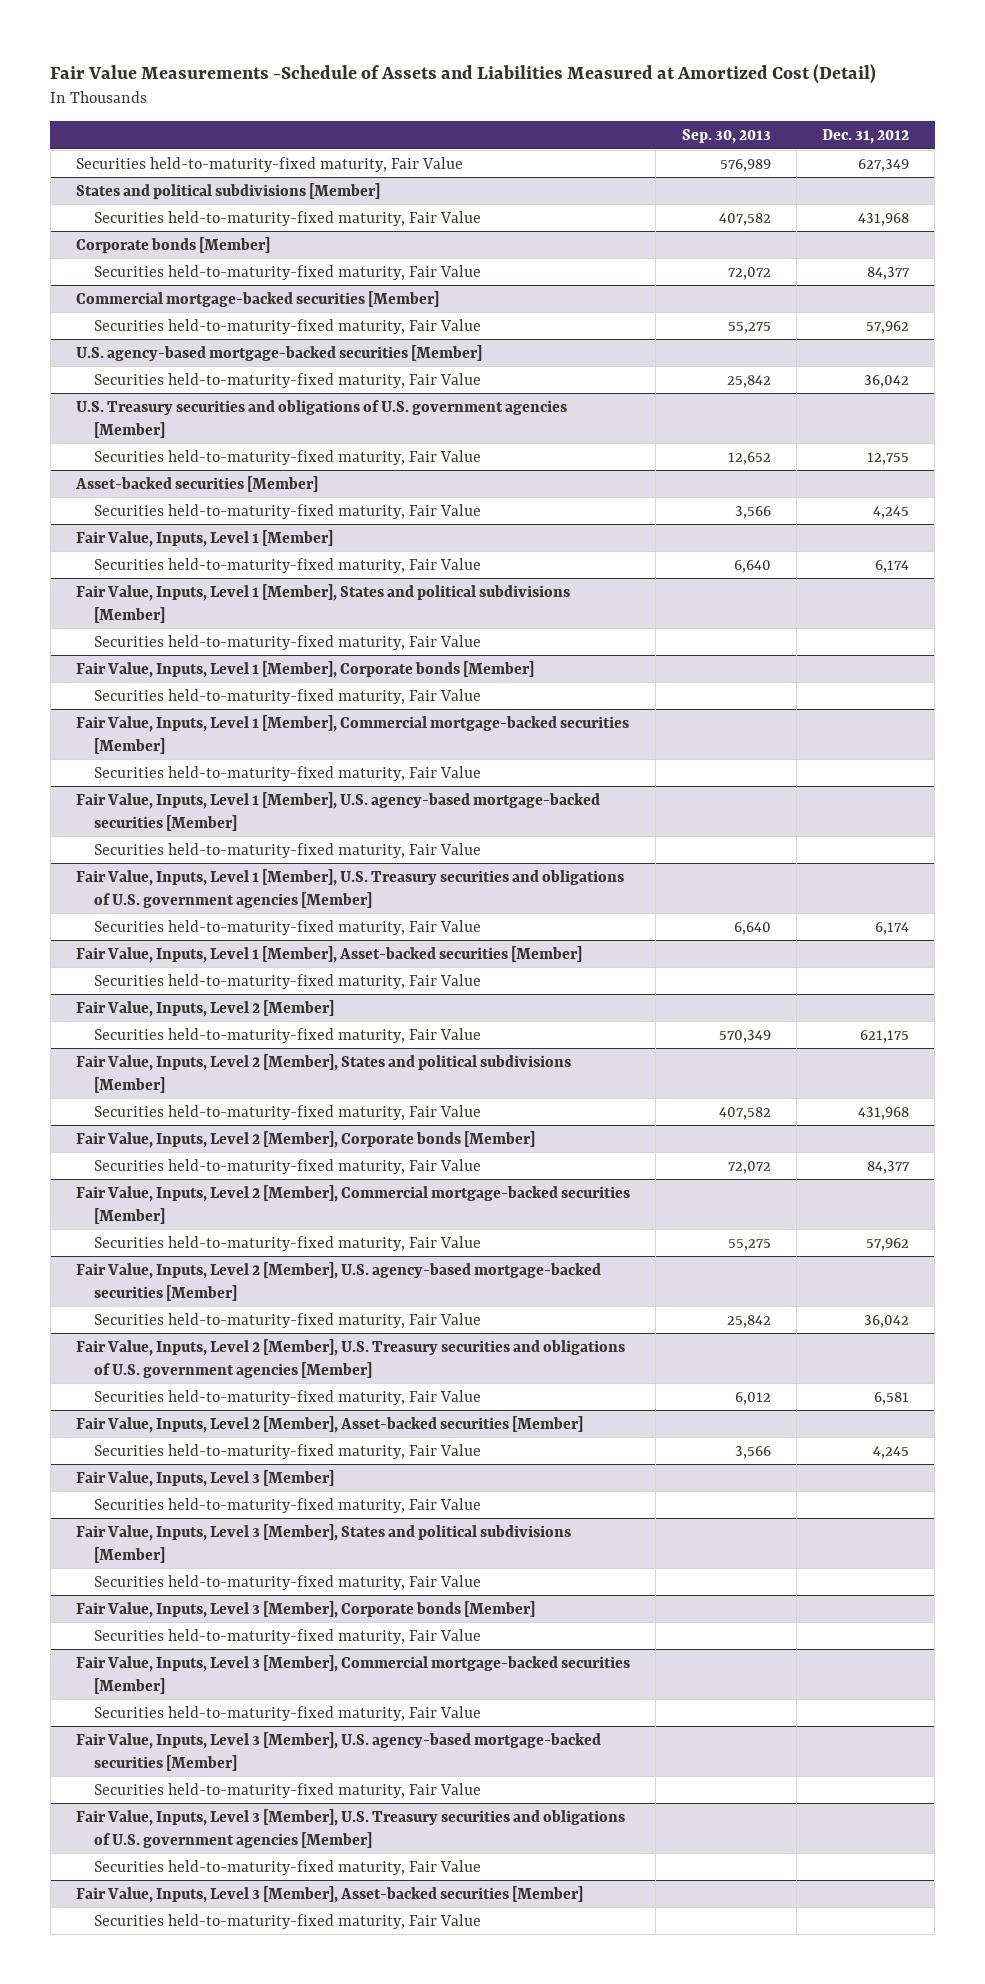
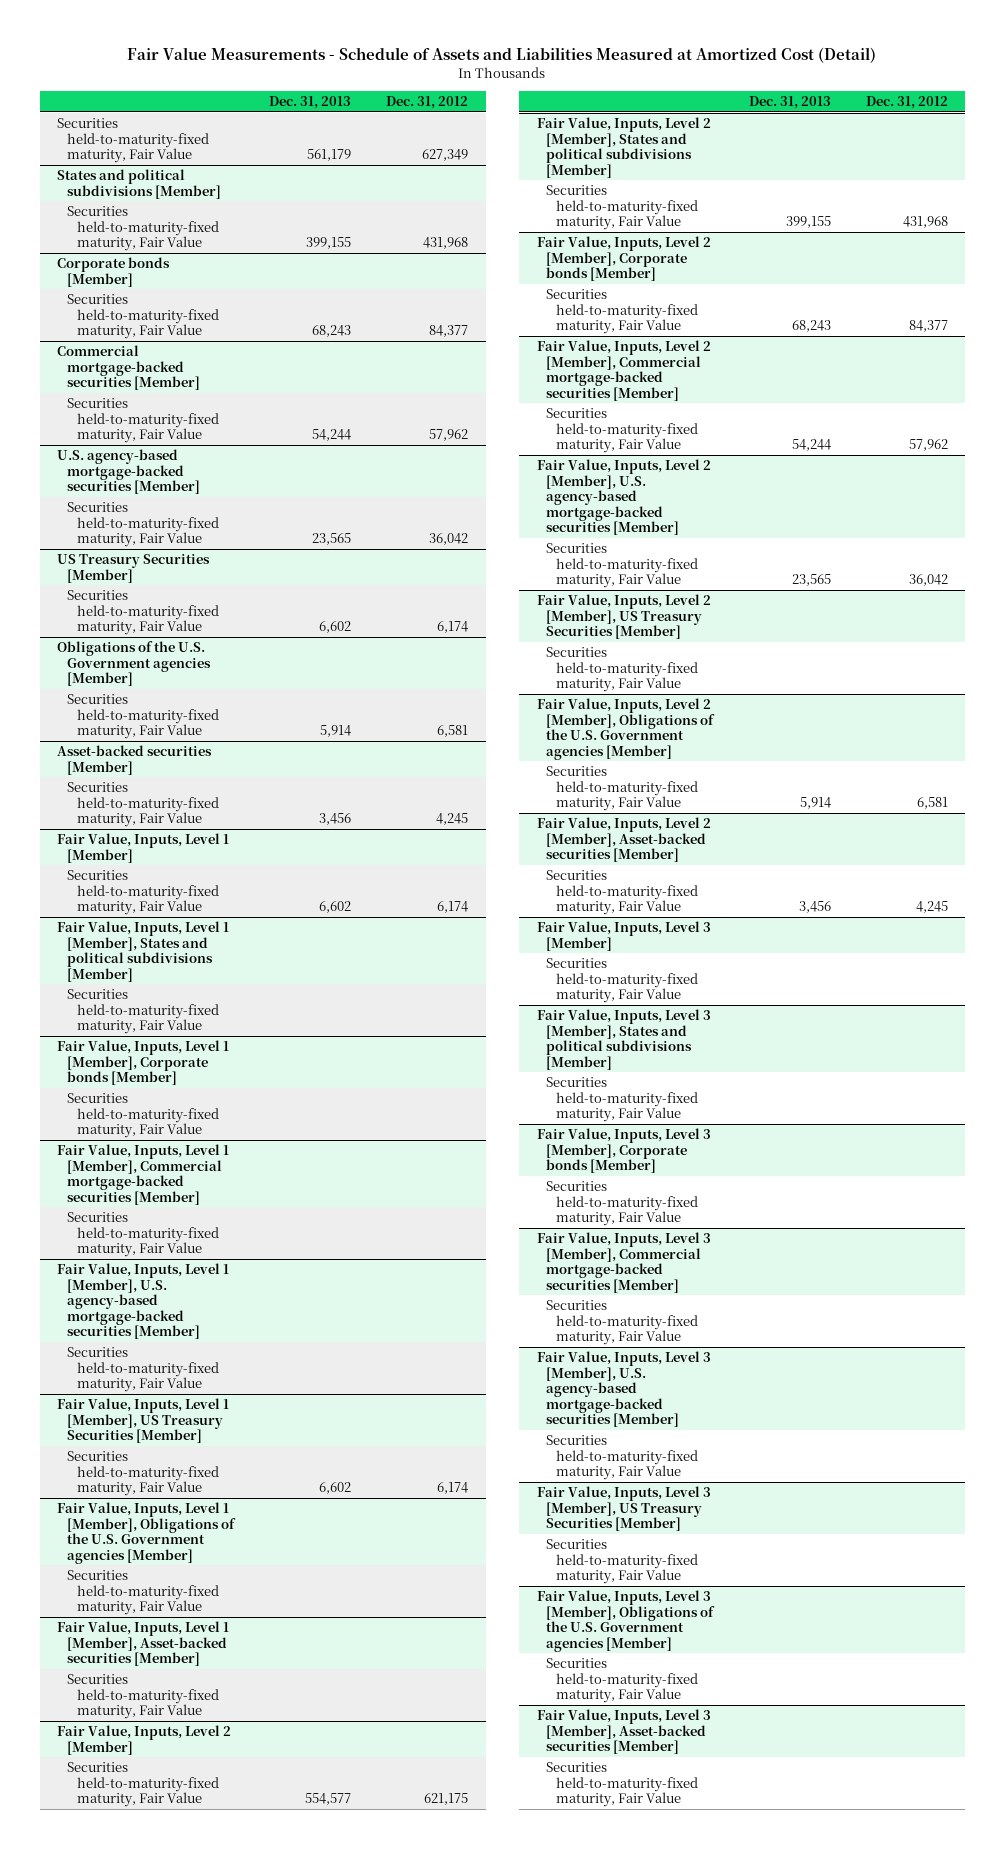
- Fair Value Measurements -Schedule of Assets and Liabilities Measured at Amortized Cost (Detail)
+ Fair Value Measurements - Schedule of Assets and Liabilities Measured at Amortized Cost (Detail)
- | Sep. 30, 2013 | Dec. 31, 2012
+ | Dec. 31, 2013 | Dec. 31, 2012
- U.S. Treasury securities and obligations of U.S. government agencies [Member]
- Securities held-to-maturity-fixed maturity, Fair Value | 12,652 | 12,755
+ US Treasury Securities [Member]
+ Securities held-to-maturity-fixed maturity, Fair Value | 6,602 | 6,174
+ Obligations of the U.S. Government agencies [Member]
+ Securities held-to-maturity-fixed maturity, Fair Value | 5,914 | 6,581
- Fair Value, Inputs, Level 1 [Member], U.S. Treasury securities and obligations of U.S. government agencies [Member]
+ Fair Value, Inputs, Level 1 [Member], US Treasury Securities [Member]
+ Fair Value, Inputs, Level 1 [Member], Obligations of the U.S. Government agencies [Member]
+ Securities held-to-maturity-fixed maturity, Fair Value
- Fair Value, Inputs, Level 2 [Member], U.S. Treasury securities and obligations of U.S. government agencies [Member]
+ Fair Value, Inputs, Level 2 [Member], US Treasury Securities [Member]
+ Securities held-to-maturity-fixed maturity, Fair Value
+ Fair Value, Inputs, Level 2 [Member], Obligations of the U.S. Government agencies [Member]
- Fair Value, Inputs, Level 3 [Member], U.S. Treasury securities and obligations of U.S. government agencies [Member]
+ Fair Value, Inputs, Level 3 [Member], US Treasury Securities [Member]
+ Fair Value, Inputs, Level 3 [Member], Obligations of the U.S. Government agencies [Member]
+ Securities held-to-maturity-fixed maturity, Fair Value

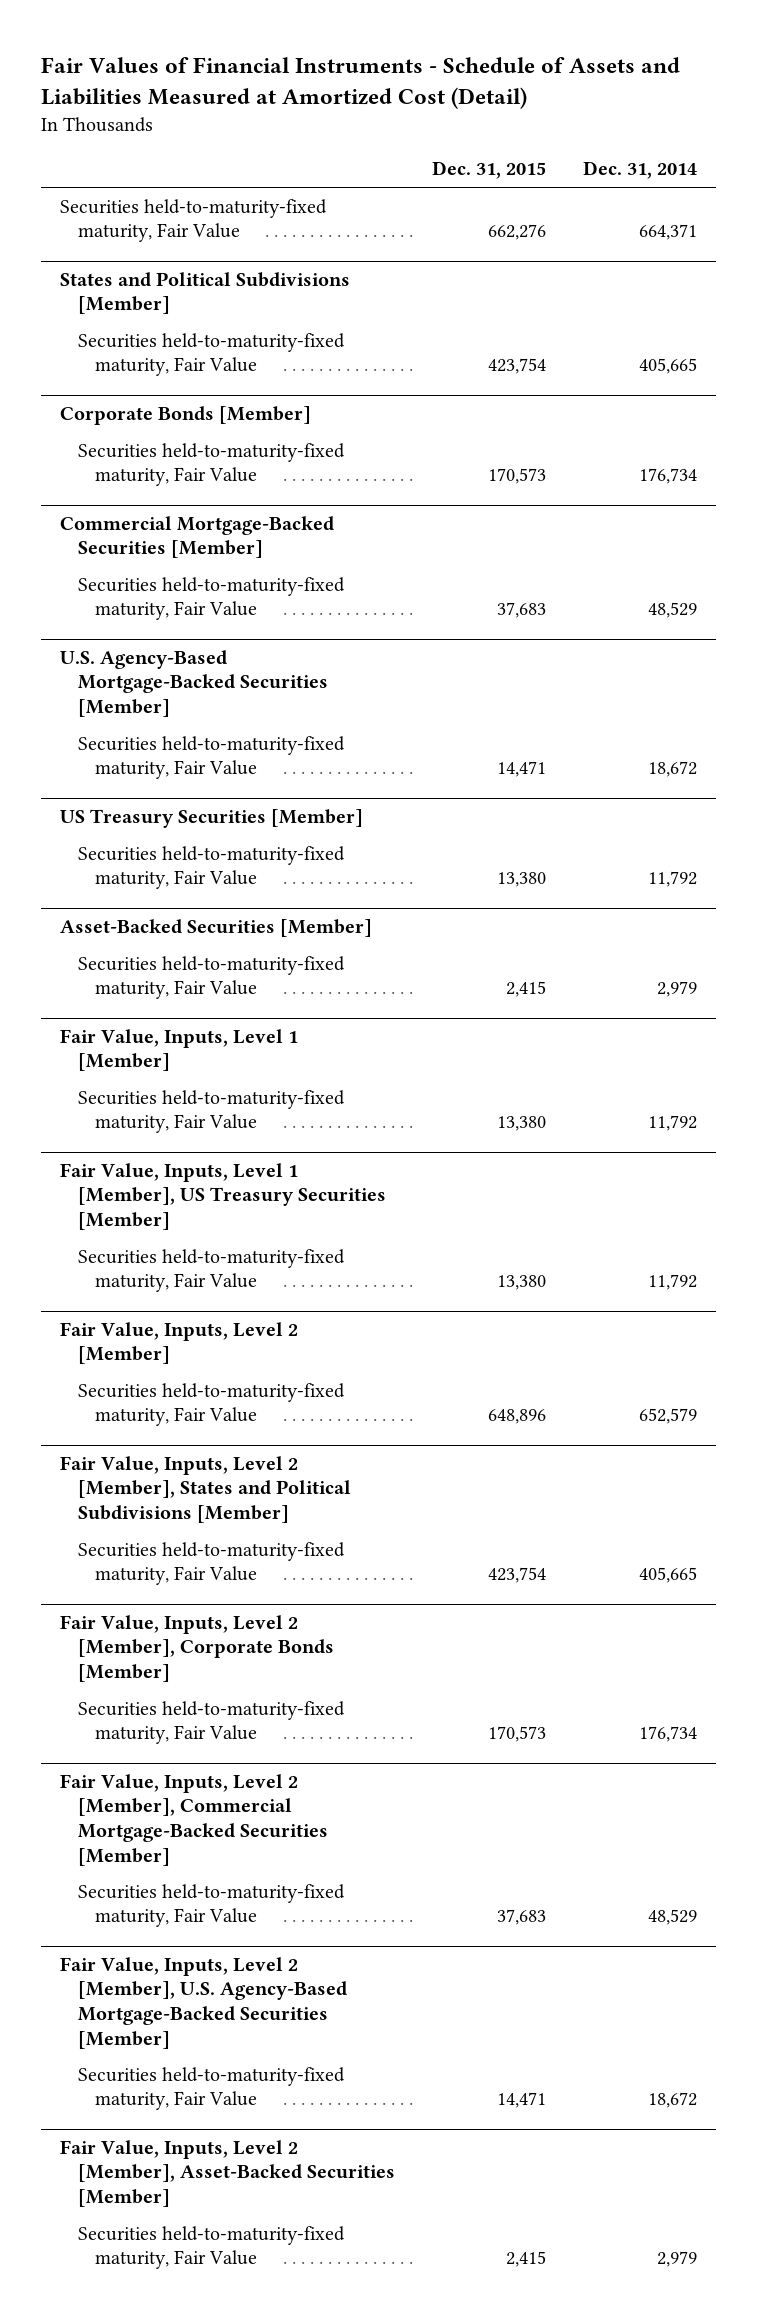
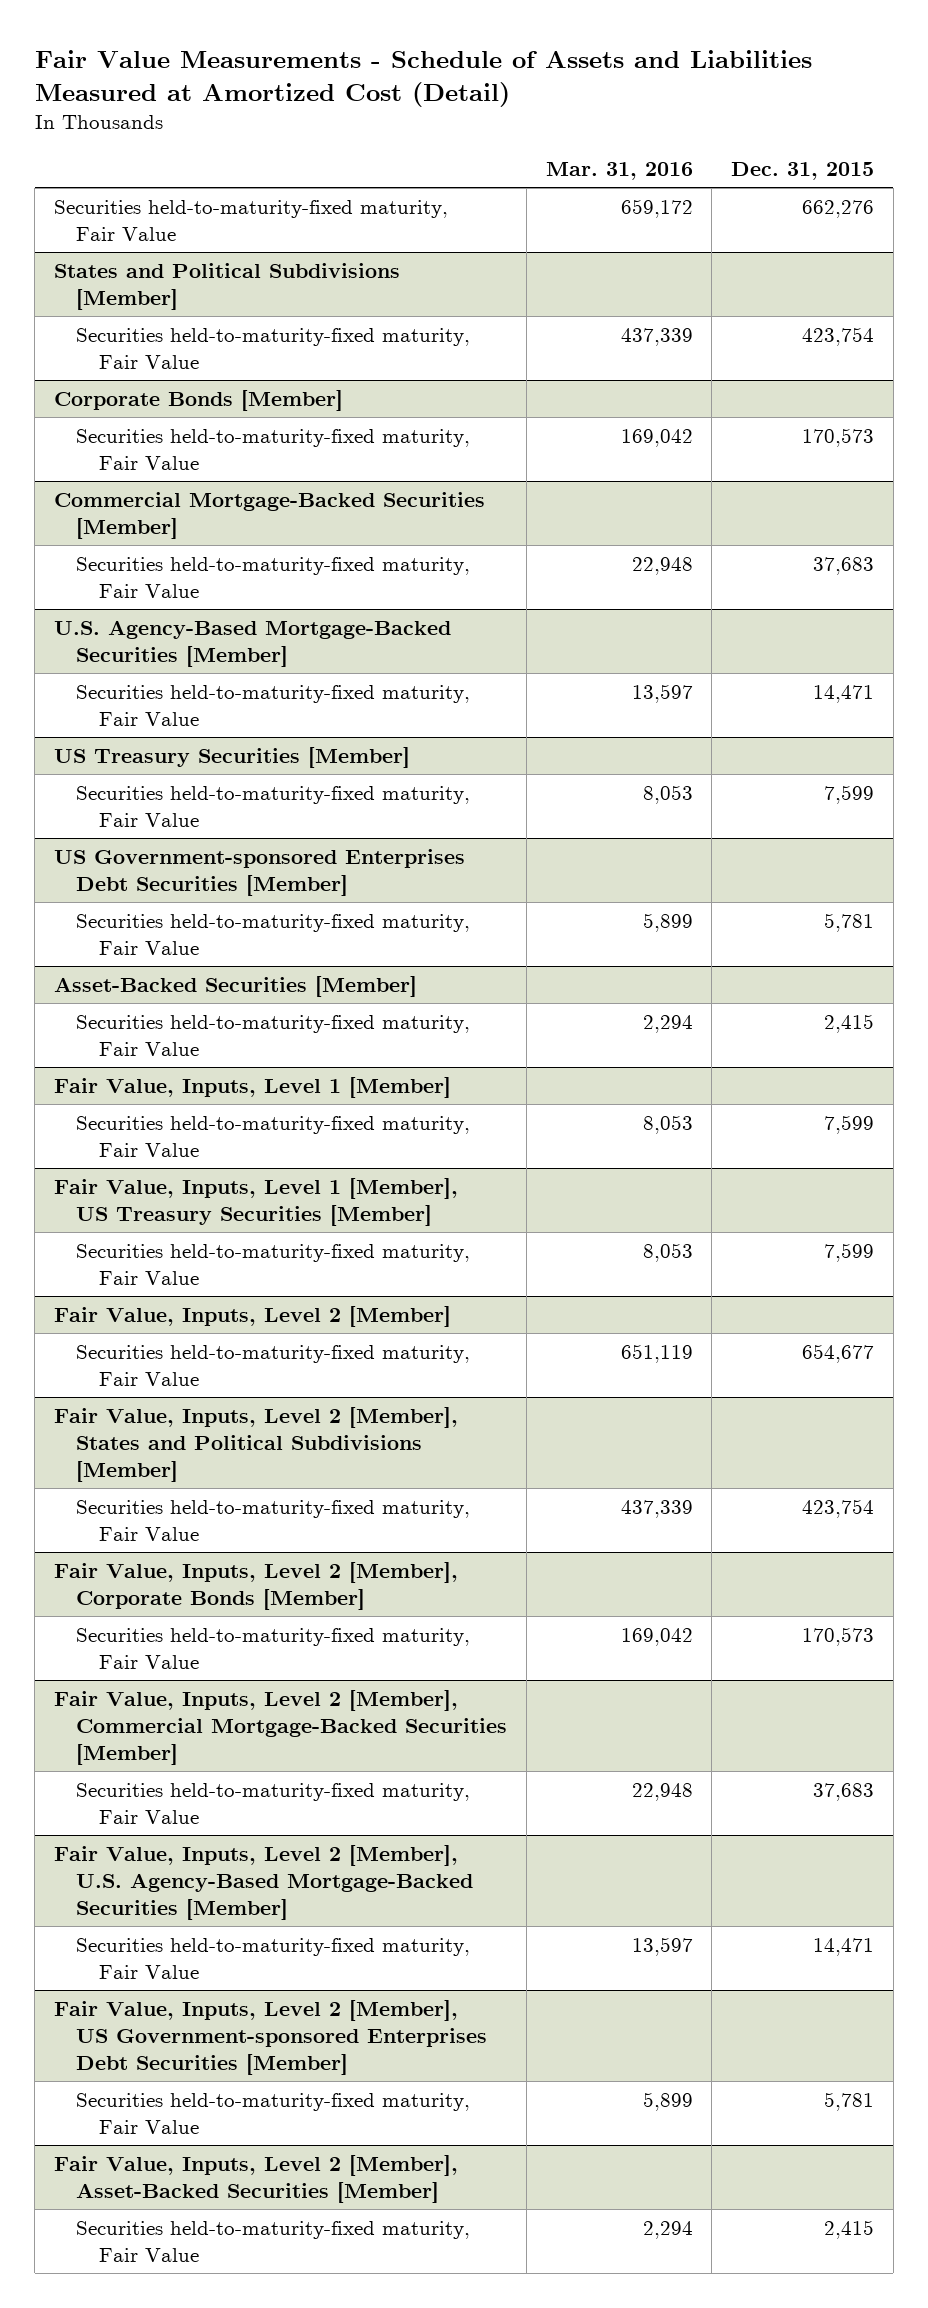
- Fair Values of Financial Instruments - Schedule of Assets and Liabilities Measured at Amortized Cost (Detail)
+ Fair Value Measurements - Schedule of Assets and Liabilities Measured at Amortized Cost (Detail)
- | Dec. 31, 2015 | Dec. 31, 2014
+ | Mar. 31, 2016 | Dec. 31, 2015
@ US Treasury Securities [Member]
- Securities held-to-maturity-fixed maturity, Fair Value | 13,380 | 11,792
+ Securities held-to-maturity-fixed maturity, Fair Value | 8,053 | 7,599
+ US Government-sponsored Enterprises Debt Securities [Member]
+ Securities held-to-maturity-fixed maturity, Fair Value | 5,899 | 5,781
@ Fair Value, Inputs, Level 1 [Member]
- Securities held-to-maturity-fixed maturity, Fair Value | 13,380 | 11,792
+ Securities held-to-maturity-fixed maturity, Fair Value | 8,053 | 7,599
@ Fair Value, Inputs, Level 1 [Member], US Treasury Securities [Member]
- Securities held-to-maturity-fixed maturity, Fair Value | 13,380 | 11,792
+ Securities held-to-maturity-fixed maturity, Fair Value | 8,053 | 7,599
@ Fair Value, Inputs, Level 2 [Member]
- Securities held-to-maturity-fixed maturity, Fair Value | 648,896 | 652,579
+ Securities held-to-maturity-fixed maturity, Fair Value | 651,119 | 654,677
+ Fair Value, Inputs, Level 2 [Member], US Government-sponsored Enterprises Debt Securities [Member]
+ Securities held-to-maturity-fixed maturity, Fair Value | 5,899 | 5,781

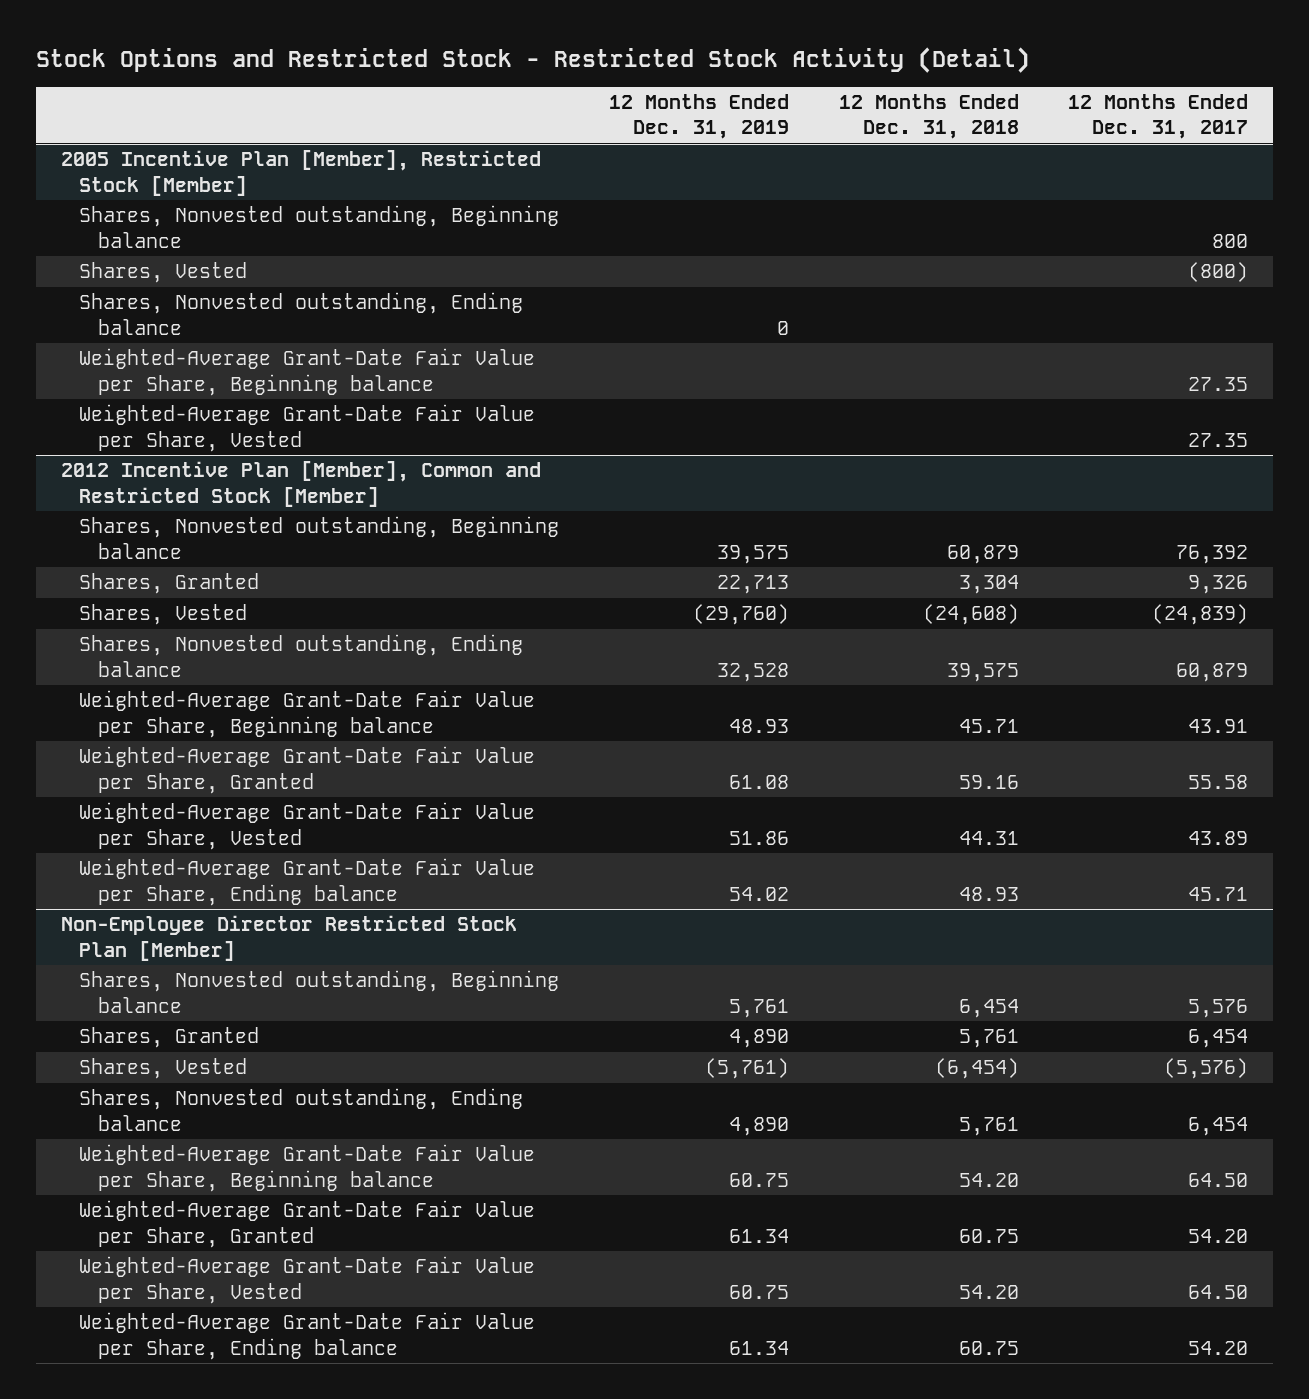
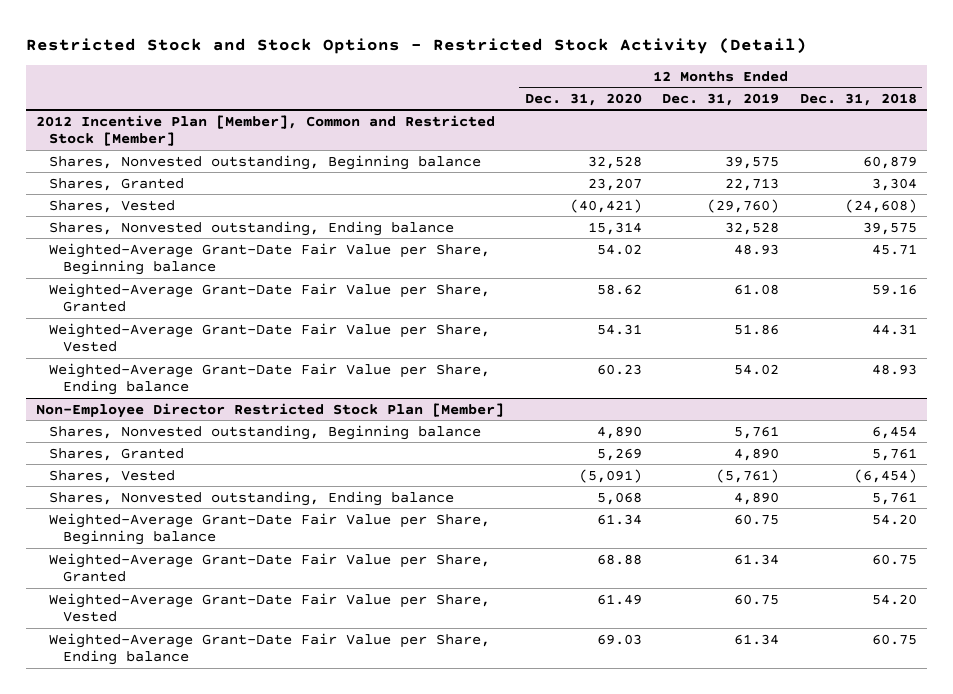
- Stock Options and Restricted Stock - Restricted Stock Activity (Detail)
+ Restricted Stock and Stock Options - Restricted Stock Activity (Detail)
- | 12 Months Ended Dec. 31, 2019 | 12 Months Ended Dec. 31, 2018 | 12 Months Ended Dec. 31, 2017
+ | 12 Months Ended Dec. 31, 2020 | 12 Months Ended Dec. 31, 2019 | 12 Months Ended Dec. 31, 2018
- 2005 Incentive Plan [Member], Restricted Stock [Member]
- Shares, Nonvested outstanding, Beginning balance | | | 800
- Shares, Vested | | | (800)
- Shares, Nonvested outstanding, Ending balance | 0 | |
- Weighted-Average Grant-Date Fair Value per Share, Beginning balance | | | 27.35
- Weighted-Average Grant-Date Fair Value per Share, Vested | | | 27.35

